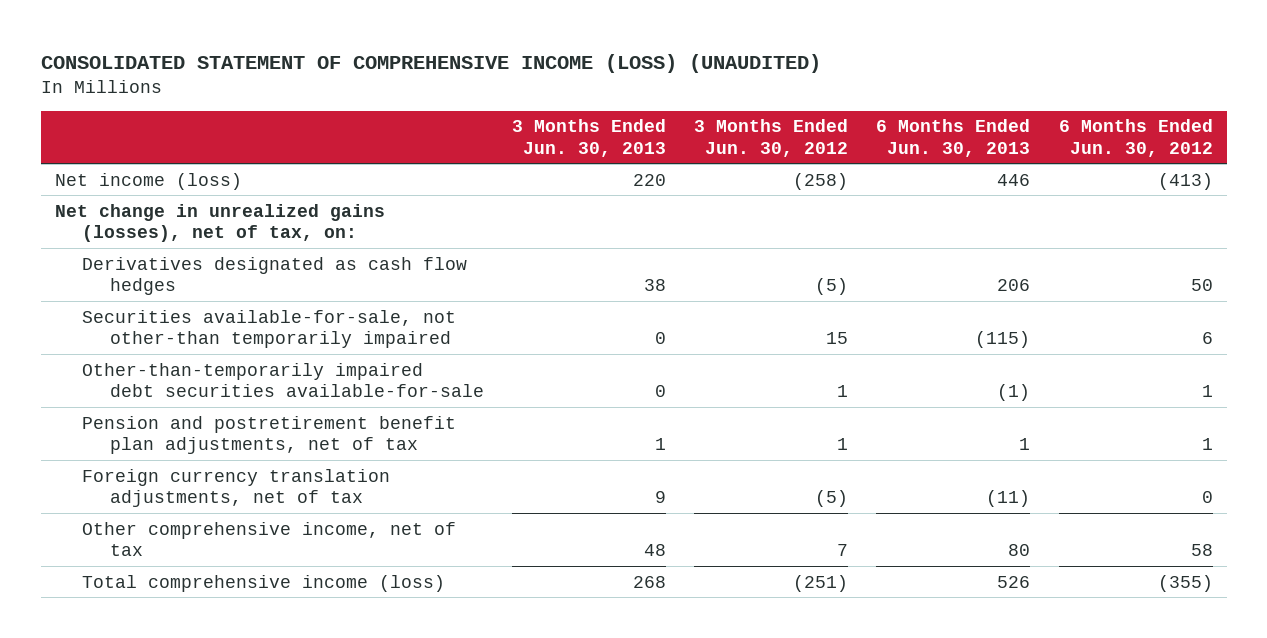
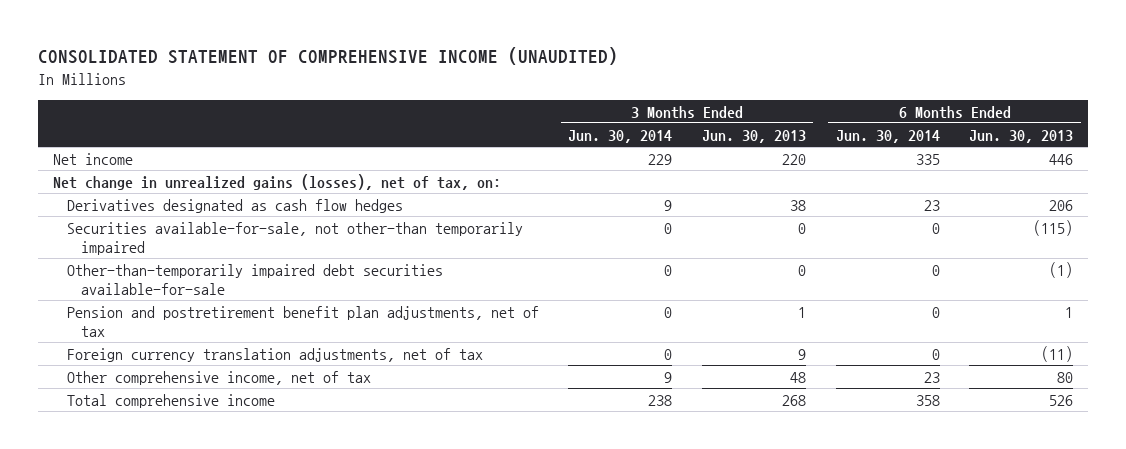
- CONSOLIDATED STATEMENT OF COMPREHENSIVE INCOME (LOSS) (UNAUDITED)
+ CONSOLIDATED STATEMENT OF COMPREHENSIVE INCOME (UNAUDITED)
- | 3 Months Ended Jun. 30, 2013 | 3 Months Ended Jun. 30, 2012 | 6 Months Ended Jun. 30, 2013 | 6 Months Ended Jun. 30, 2012
+ | 3 Months Ended Jun. 30, 2014 | 3 Months Ended Jun. 30, 2013 | 6 Months Ended Jun. 30, 2014 | 6 Months Ended Jun. 30, 2013
- Net income (loss) | 220 | (258) | 446 | (413)
+ Net income | 229 | 220 | 335 | 446
- Total comprehensive income (loss) | 268 | (251) | 526 | (355)
+ Total comprehensive income | 238 | 268 | 358 | 526

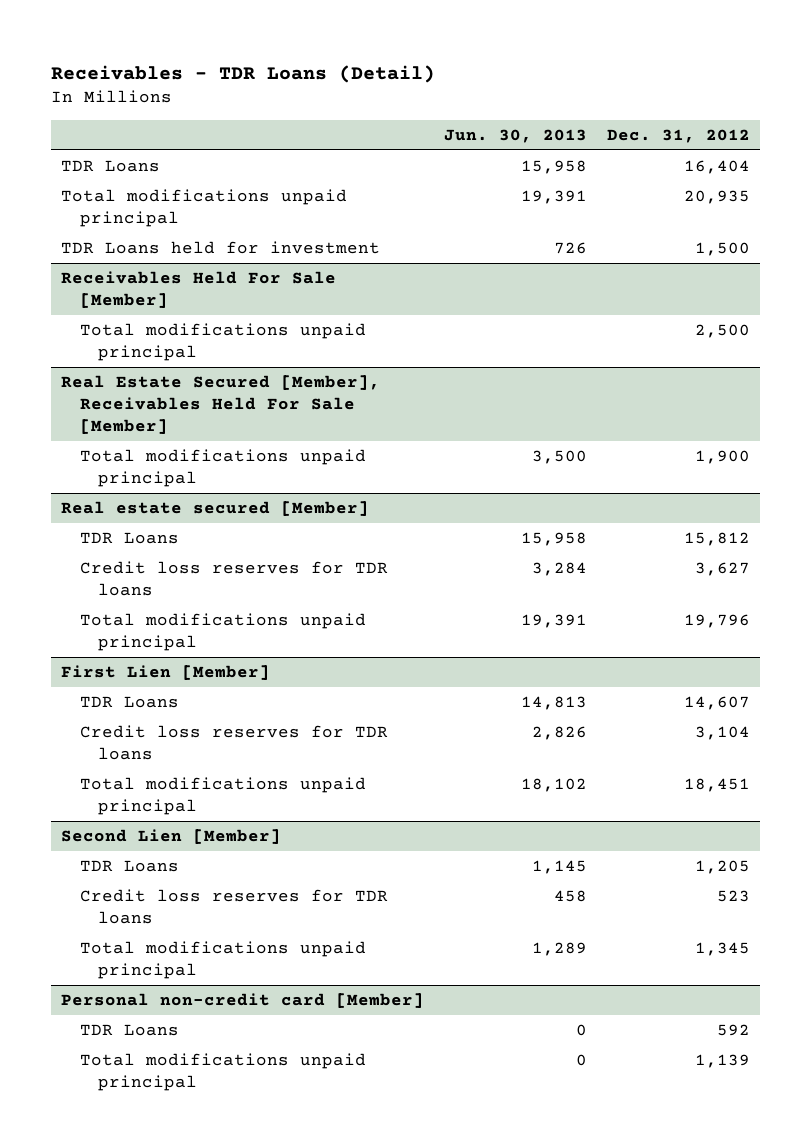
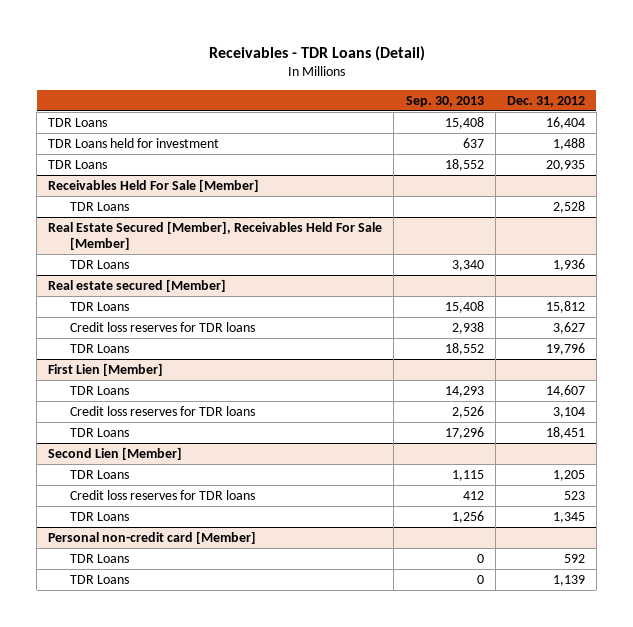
- | Jun. 30, 2013 | Dec. 31, 2012
+ | Sep. 30, 2013 | Dec. 31, 2012
- Total modifications unpaid principal | 19,391 | 20,935
- TDR Loans held for investment | 726 | 1,500
+ TDR Loans held for investment | 637 | 1,488
+ TDR Loans | 18,552 | 20,935
@ Receivables Held For Sale [Member]
- Total modifications unpaid principal | | 2,500
+ TDR Loans | | 2,528
@ Real Estate Secured [Member], Receivables Held For Sale [Member]
- Total modifications unpaid principal | 3,500 | 1,900
+ TDR Loans | 3,340 | 1,936
@ Real estate secured [Member]
- Total modifications unpaid principal | 19,391 | 19,796
+ TDR Loans | 18,552 | 19,796
@ First Lien [Member]
- Total modifications unpaid principal | 18,102 | 18,451
+ TDR Loans | 17,296 | 18,451
@ Second Lien [Member]
- Total modifications unpaid principal | 1,289 | 1,345
+ TDR Loans | 1,256 | 1,345
@ Personal non-credit card [Member]
- Total modifications unpaid principal | 0 | 1,139
+ TDR Loans | 0 | 1,139

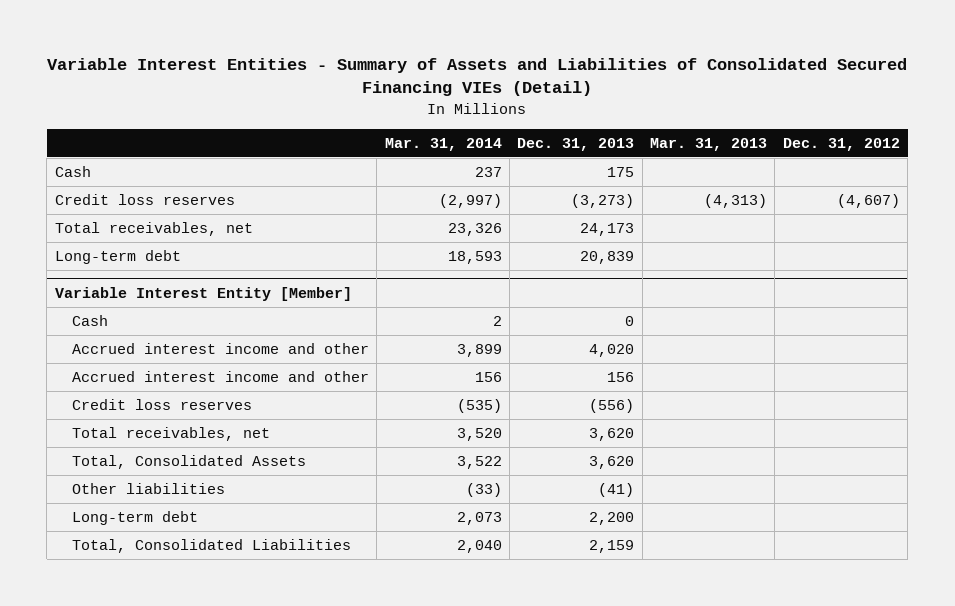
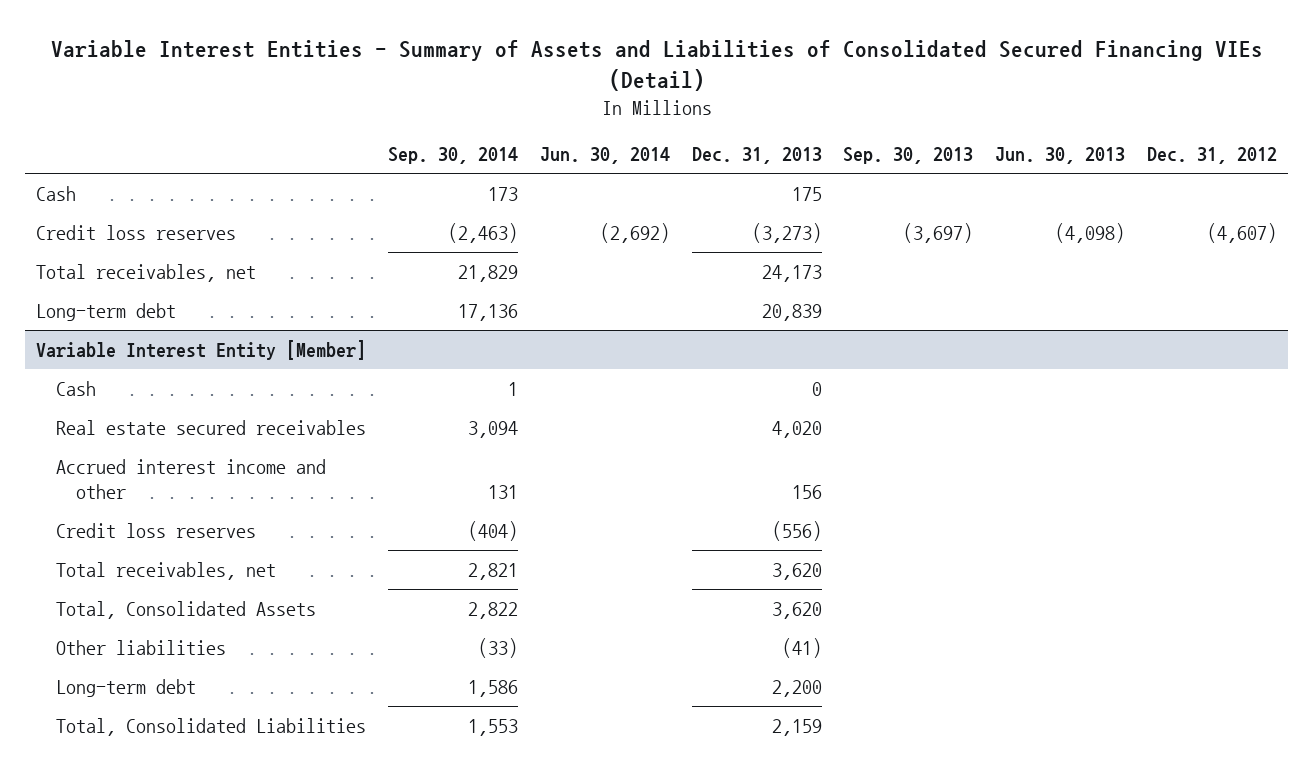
- | Mar. 31, 2014 | Dec. 31, 2013 | Mar. 31, 2013 | Dec. 31, 2012
+ | Sep. 30, 2014 | Jun. 30, 2014 | Dec. 31, 2013 | Sep. 30, 2013 | Jun. 30, 2013 | Dec. 31, 2012
@ Variable Interest Entity [Member]
- Accrued interest income and other | 3,899 | 4,020 | |
+ Real estate secured receivables | 3,094 | | 4,020 | | |

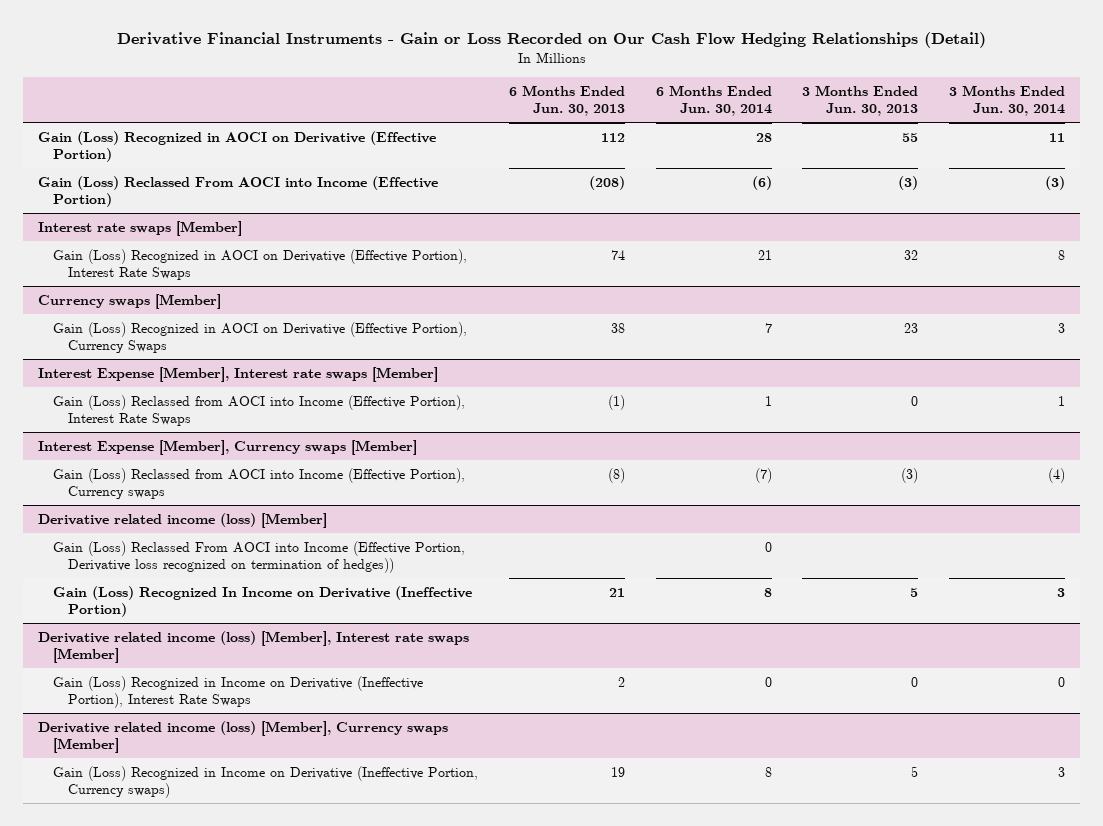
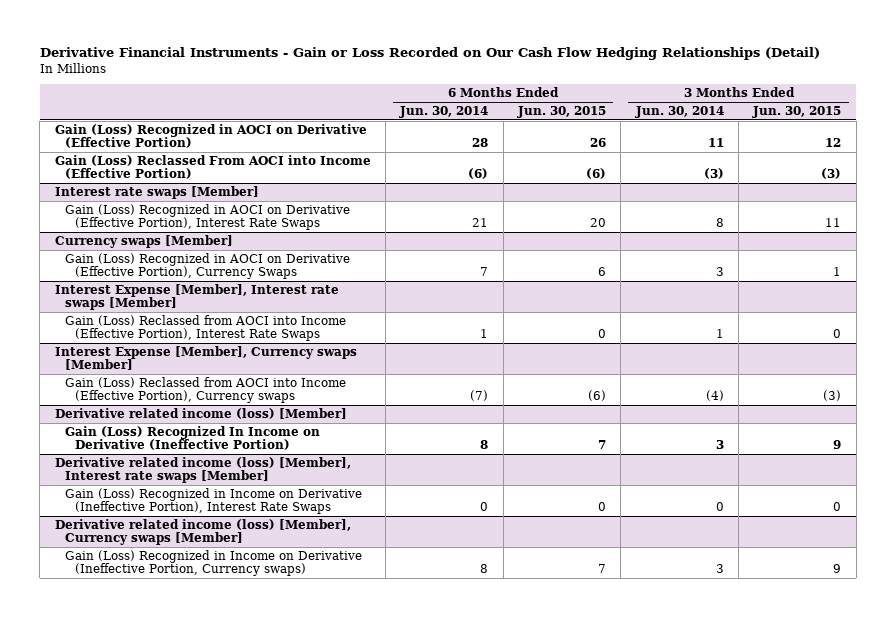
- | 6 Months Ended Jun. 30, 2013 | 6 Months Ended Jun. 30, 2014 | 3 Months Ended Jun. 30, 2013 | 3 Months Ended Jun. 30, 2014
+ | 6 Months Ended Jun. 30, 2014 | 6 Months Ended Jun. 30, 2015 | 3 Months Ended Jun. 30, 2014 | 3 Months Ended Jun. 30, 2015
@ Derivative related income (loss) [Member]
- Gain (Loss) Reclassed From AOCI into Income (Effective Portion, Derivative loss recognized on termination of hedges)) | | 0 | |

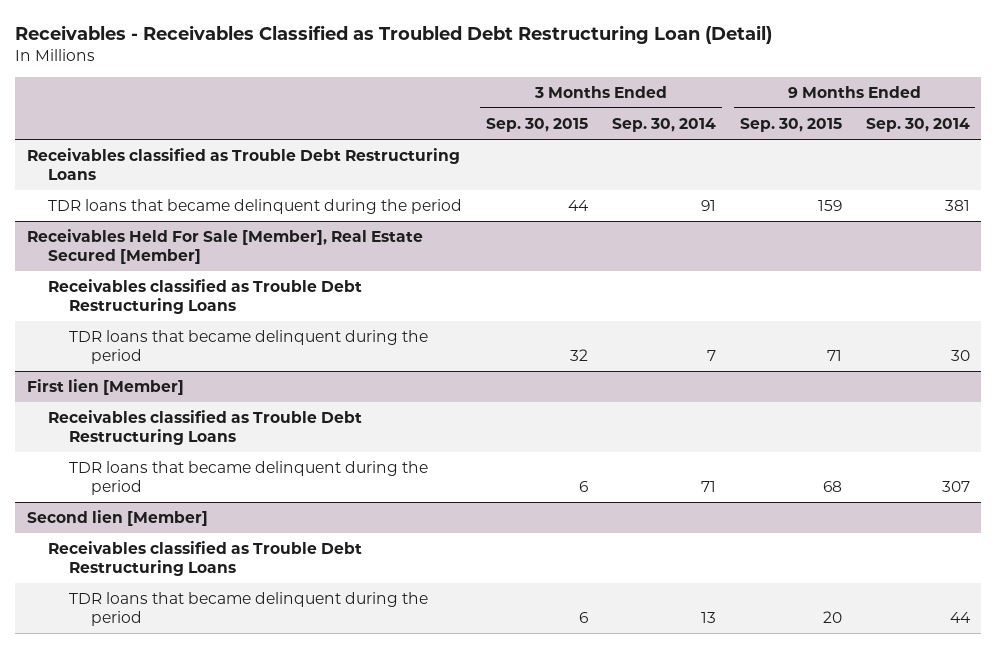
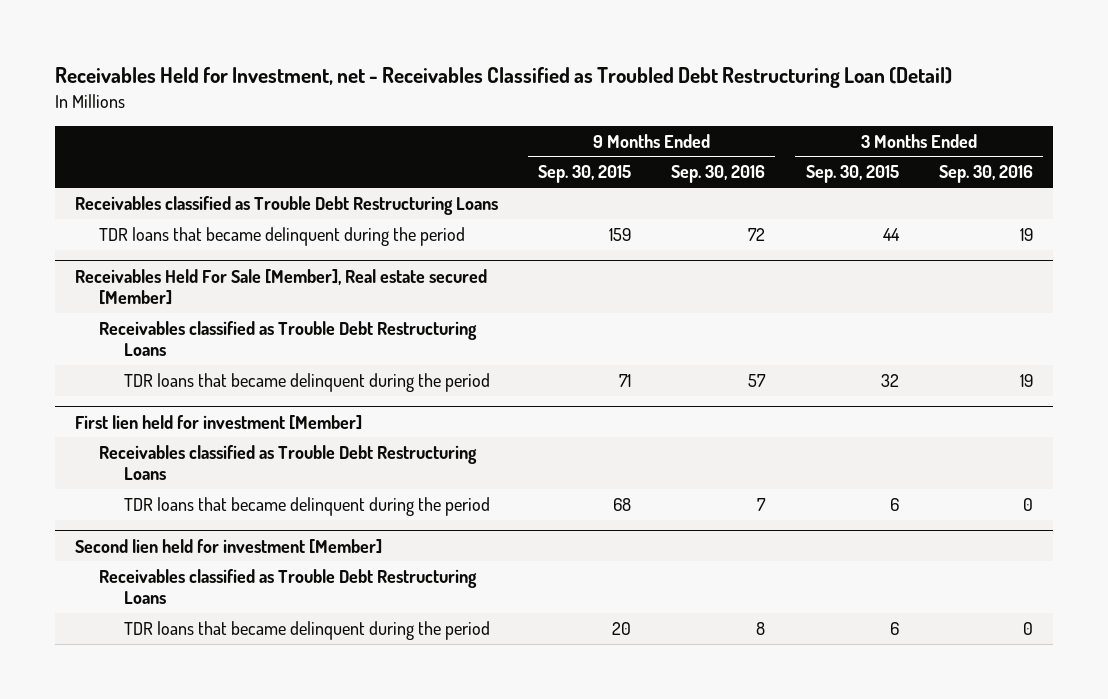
- Receivables - Receivables Classified as Troubled Debt Restructuring Loan (Detail)
+ Receivables Held for Investment, net - Receivables Classified as Troubled Debt Restructuring Loan (Detail)
- | 3 Months Ended Sep. 30, 2015 | 3 Months Ended Sep. 30, 2014 | 9 Months Ended Sep. 30, 2015 | 9 Months Ended Sep. 30, 2014
+ | 9 Months Ended Sep. 30, 2015 | 9 Months Ended Sep. 30, 2016 | 3 Months Ended Sep. 30, 2015 | 3 Months Ended Sep. 30, 2016
- Receivables Held For Sale [Member], Real Estate Secured [Member]
+ Receivables Held For Sale [Member], Real estate secured [Member]
- First lien [Member]
+ First lien held for investment [Member]
- Second lien [Member]
+ Second lien held for investment [Member]

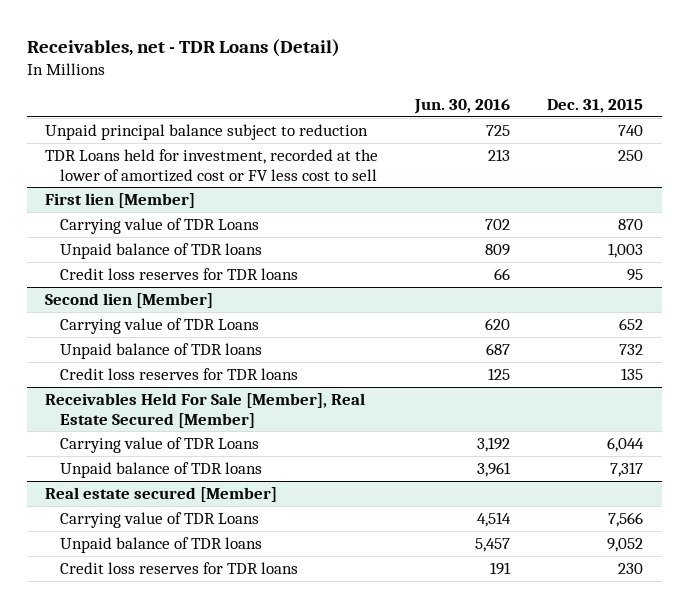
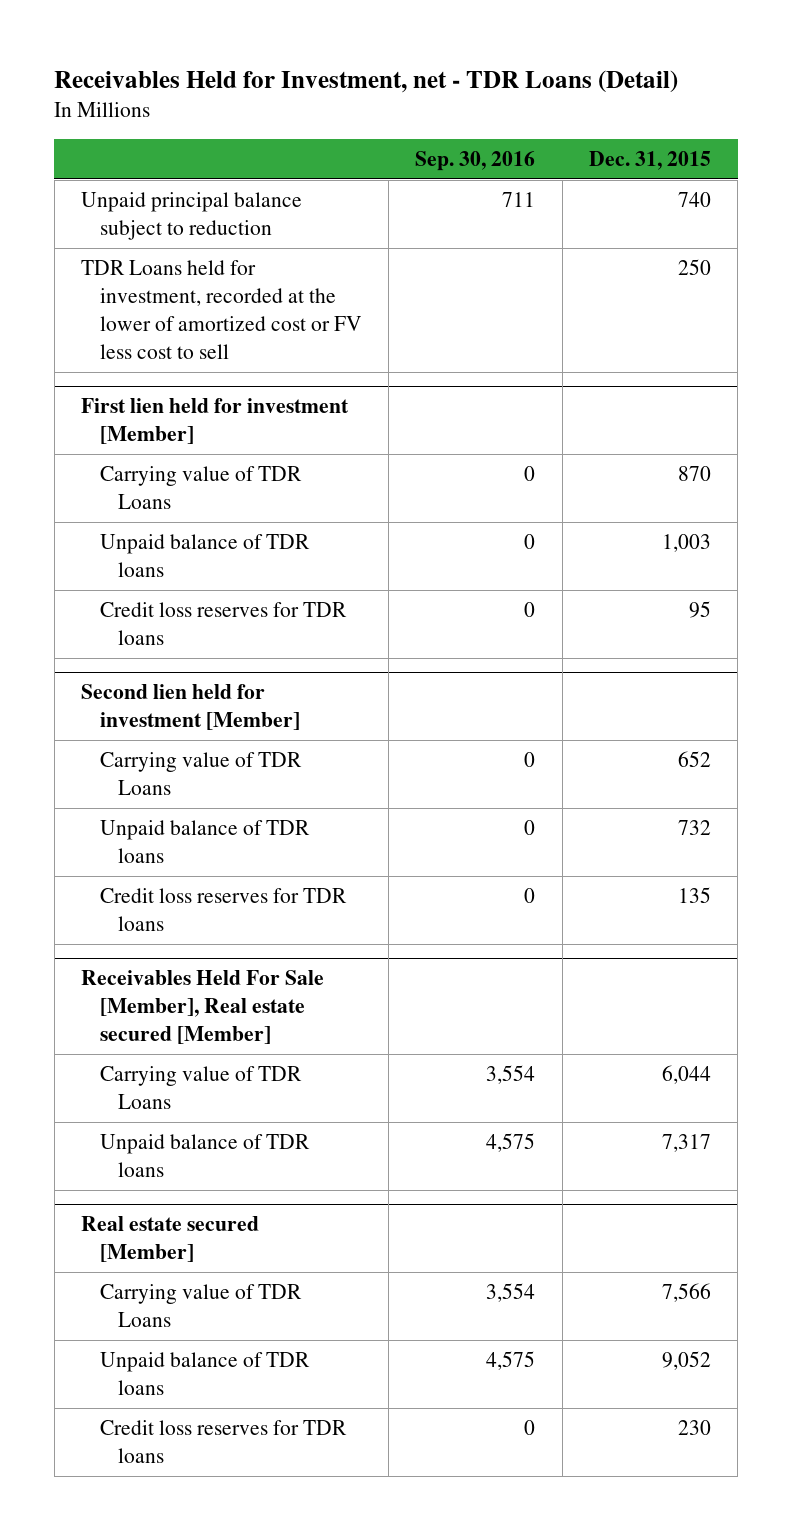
- Receivables, net - TDR Loans (Detail)
+ Receivables Held for Investment, net - TDR Loans (Detail)
- | Jun. 30, 2016 | Dec. 31, 2015
+ | Sep. 30, 2016 | Dec. 31, 2015
- First lien [Member]
+ First lien held for investment [Member]
- Second lien [Member]
+ Second lien held for investment [Member]
- Receivables Held For Sale [Member], Real Estate Secured [Member]
+ Receivables Held For Sale [Member], Real estate secured [Member]

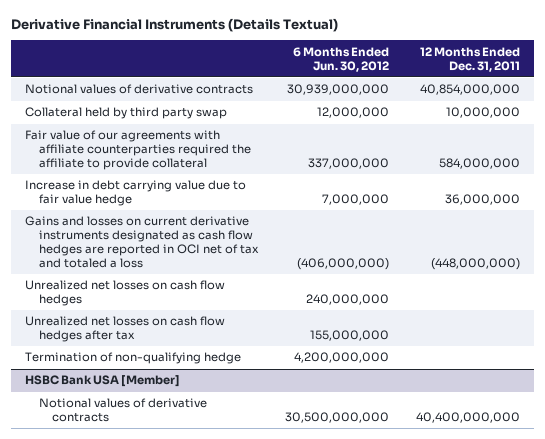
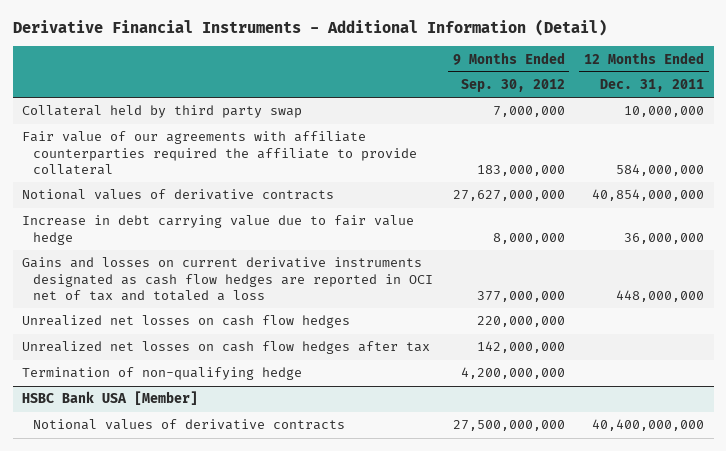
- Derivative Financial Instruments (Details Textual)
+ Derivative Financial Instruments - Additional Information (Detail)
- | 6 Months Ended Jun. 30, 2012 | 12 Months Ended Dec. 31, 2011
+ | 9 Months Ended Sep. 30, 2012 | 12 Months Ended Dec. 31, 2011
moved down: Notional values of derivative contracts | 27,627,000,000 | 40,854,000,000
- Gains and losses on current derivative instruments designated as cash flow hedges are reported in OCI net of tax and totaled a loss | (406,000,000) | (448,000,000)
+ Gains and losses on current derivative instruments designated as cash flow hedges are reported in OCI net of tax and totaled a loss | 377,000,000 | 448,000,000

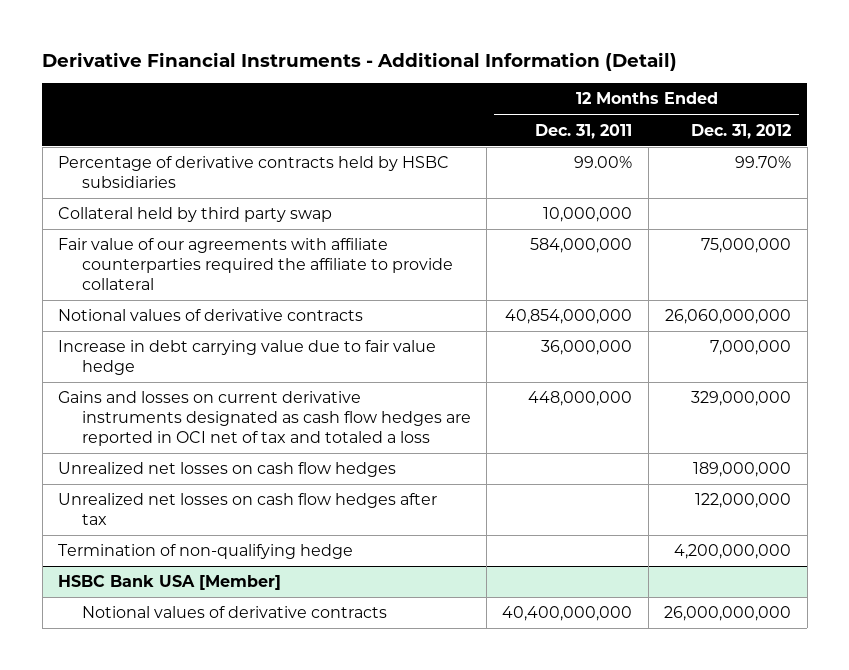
- | 9 Months Ended Sep. 30, 2012 | 12 Months Ended Dec. 31, 2011
+ | 12 Months Ended Dec. 31, 2011 | 12 Months Ended Dec. 31, 2012
+ Percentage of derivative contracts held by HSBC subsidiaries | 99.00% | 99.70%

